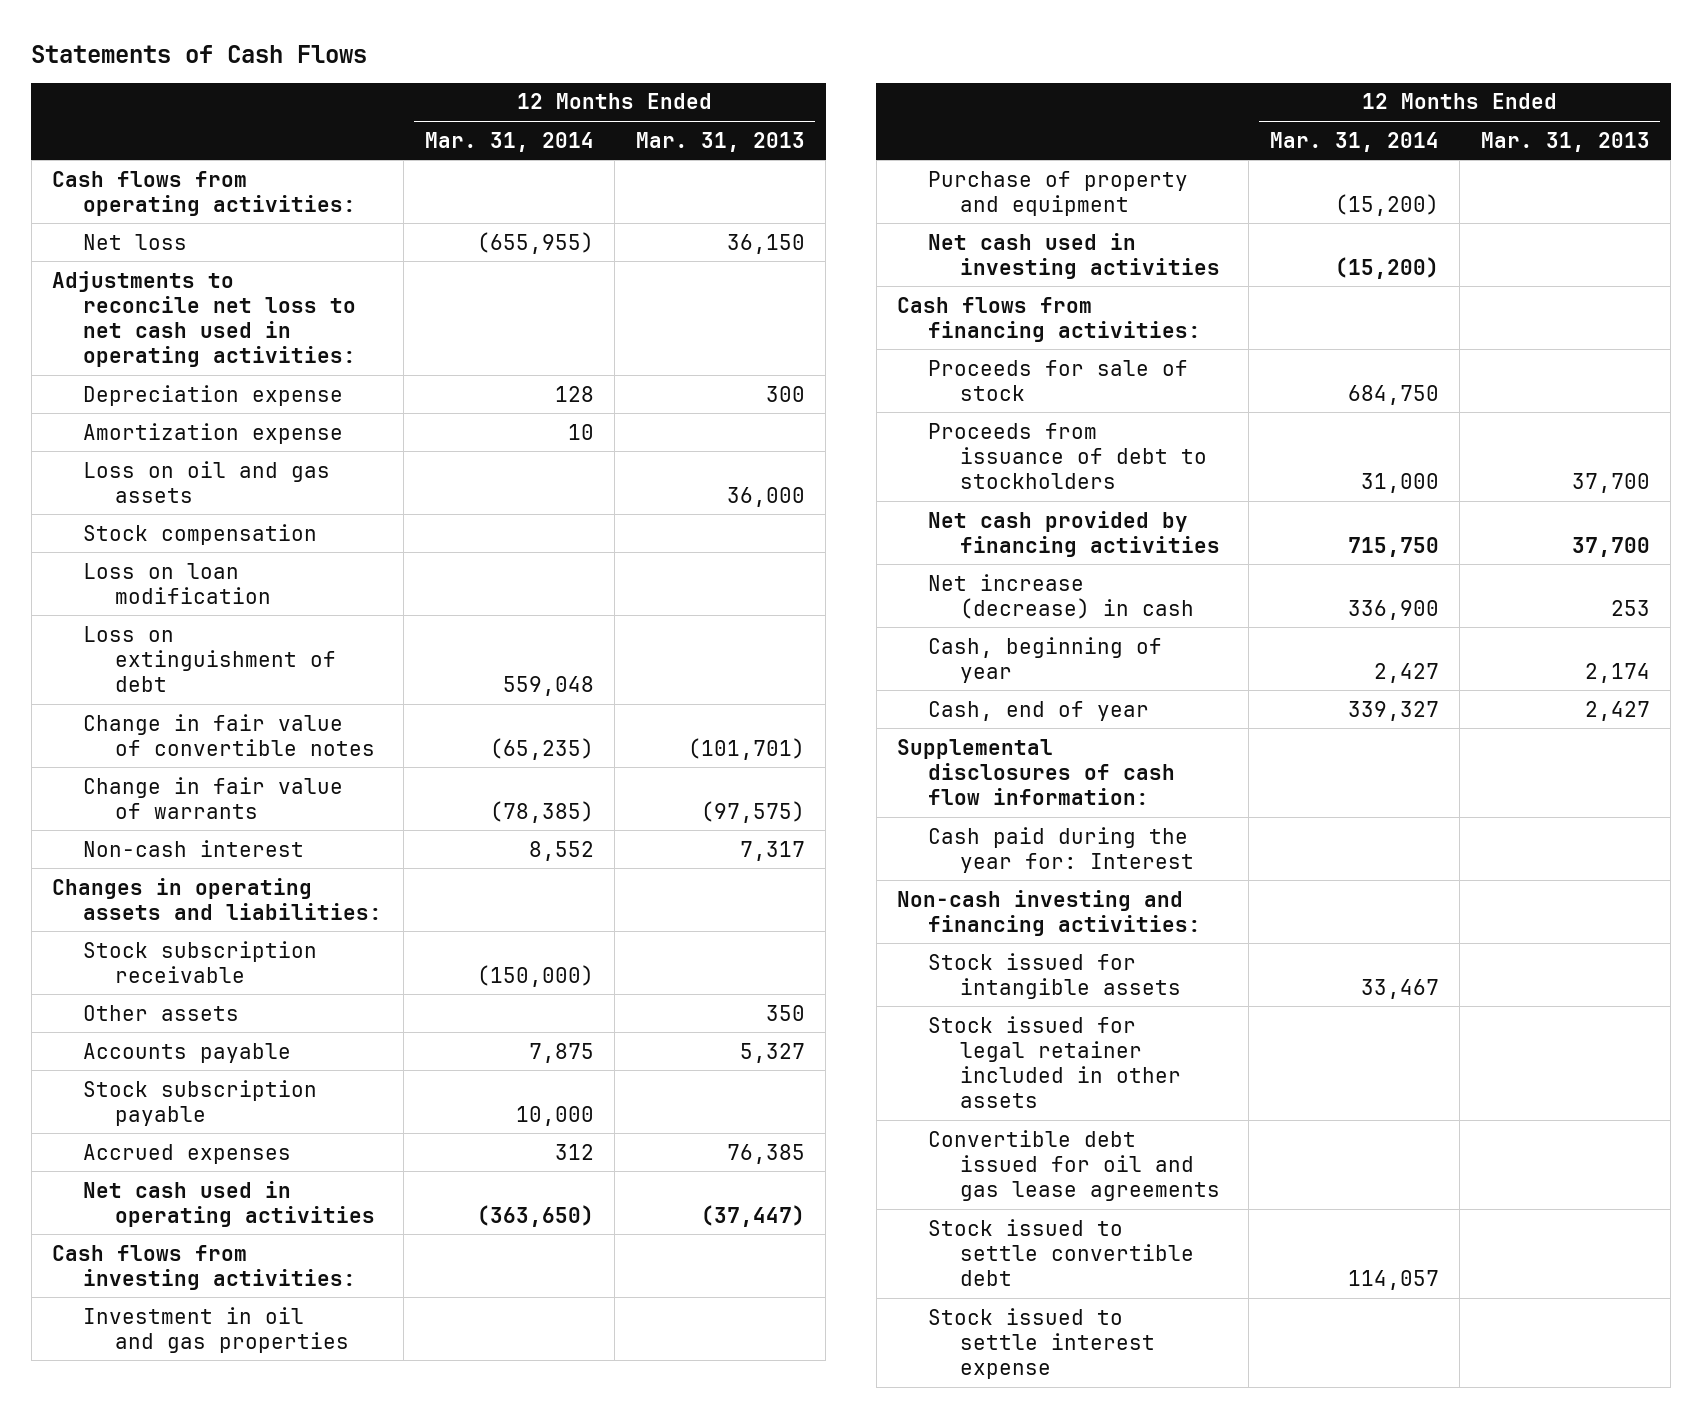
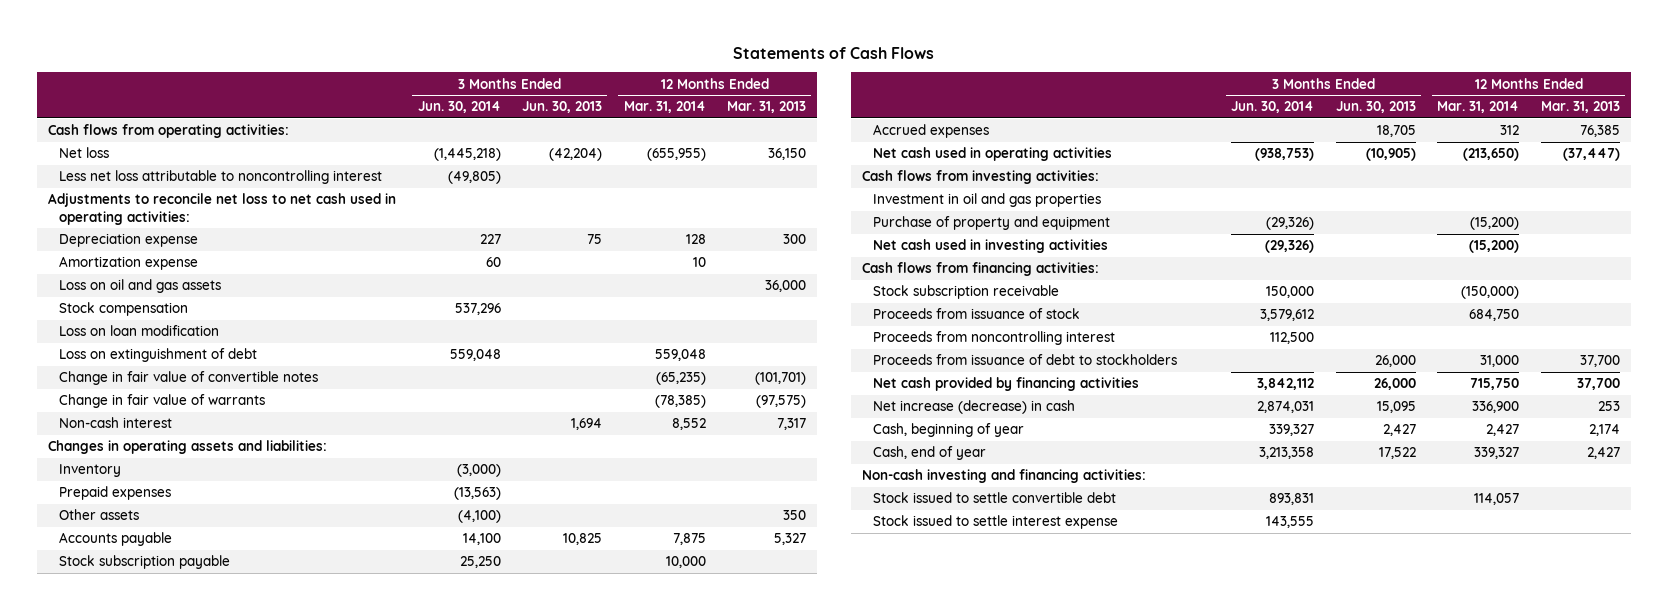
- | 12 Months Ended Mar. 31, 2014 | 12 Months Ended Mar. 31, 2013
+ | 3 Months Ended Jun. 30, 2014 | 3 Months Ended Jun. 30, 2013 | 12 Months Ended Mar. 31, 2014 | 12 Months Ended Mar. 31, 2013
+ Less net loss attributable to noncontrolling interest | (49,805) | | |
+ Inventory | (3,000) | | |
+ Prepaid expenses | (13,563) | | |
- Net cash used in operating activities | (363,650) | (37,447)
+ Net cash used in operating activities | (938,753) | (10,905) | (213,650) | (37,447)
- Proceeds for sale of stock | 684,750 |
moved down: Stock subscription receivable | 150,000 | | (150,000) |
+ Proceeds from issuance of stock | 3,579,612 | | 684,750 |
+ Proceeds from noncontrolling interest | 112,500 | | |
- Supplemental disclosures of cash flow information:
- Cash paid during the year for: Interest
- Stock issued for intangible assets | 33,467 |
- Stock issued for legal retainer included in other assets
- Convertible debt issued for oil and gas lease agreements

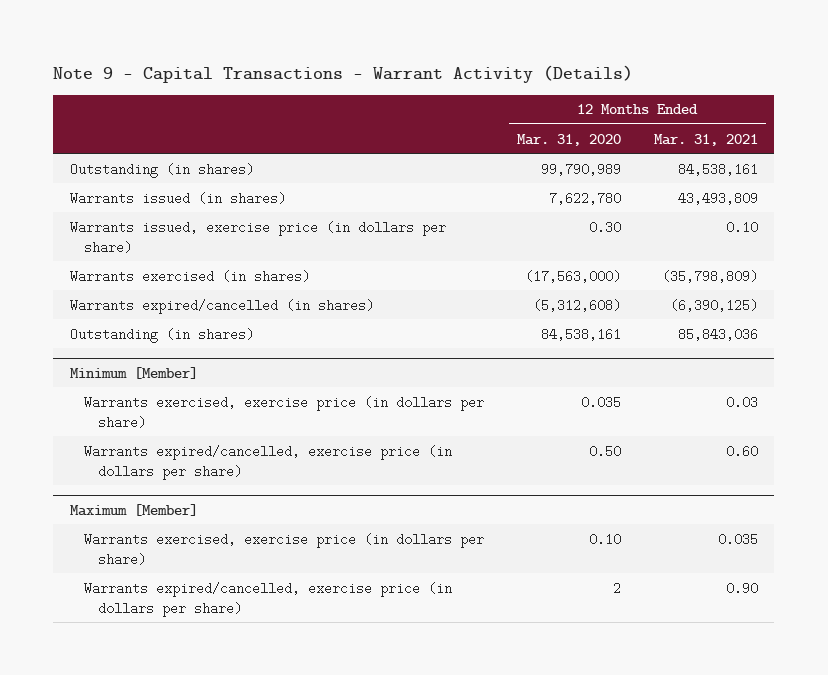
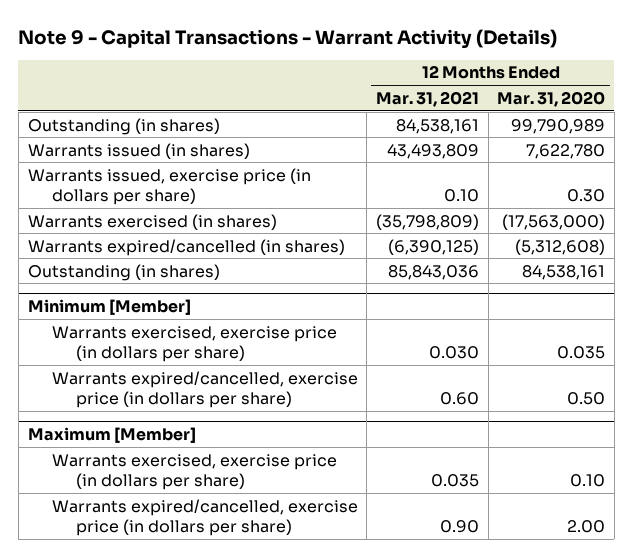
- | 12 Months Ended Mar. 31, 2020 | 12 Months Ended Mar. 31, 2021
+ | 12 Months Ended Mar. 31, 2021 | 12 Months Ended Mar. 31, 2020
@ Minimum [Member]
- Warrants exercised, exercise price (in dollars per share) | 0.035 | 0.03
+ Warrants exercised, exercise price (in dollars per share) | 0.030 | 0.035
@ Maximum [Member]
- Warrants expired/cancelled, exercise price (in dollars per share) | 2 | 0.90
+ Warrants expired/cancelled, exercise price (in dollars per share) | 0.90 | 2.00

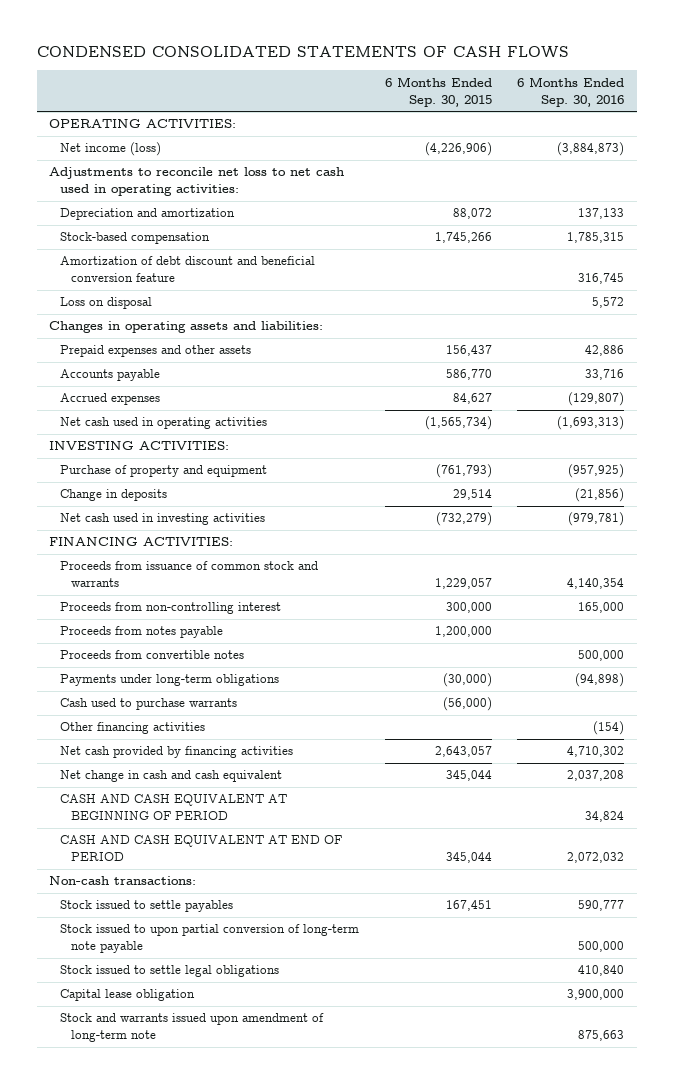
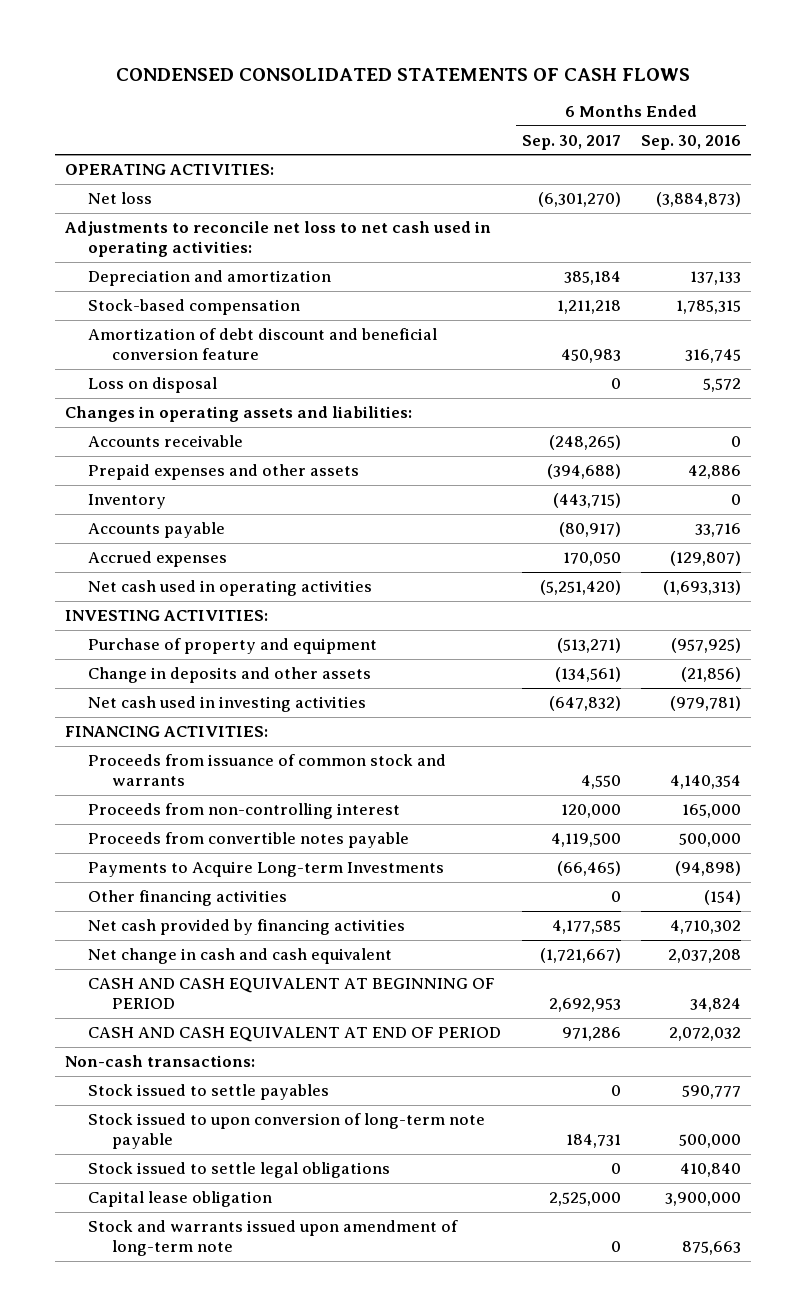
- | 6 Months Ended Sep. 30, 2015 | 6 Months Ended Sep. 30, 2016
+ | 6 Months Ended Sep. 30, 2017 | 6 Months Ended Sep. 30, 2016
- Net income (loss) | (4,226,906) | (3,884,873)
+ Net loss | (6,301,270) | (3,884,873)
+ Accounts receivable | (248,265) | 0
+ Inventory | (443,715) | 0
- Change in deposits | 29,514 | (21,856)
+ Change in deposits and other assets | (134,561) | (21,856)
- Proceeds from notes payable | 1,200,000 |
- Proceeds from convertible notes | | 500,000
- Payments under long-term obligations | (30,000) | (94,898)
- Cash used to purchase warrants | (56,000) |
+ Proceeds from convertible notes payable | 4,119,500 | 500,000
+ Payments to Acquire Long-term Investments | (66,465) | (94,898)
- Stock issued to upon partial conversion of long-term note payable | | 500,000
+ Stock issued to upon conversion of long-term note payable | 184,731 | 500,000

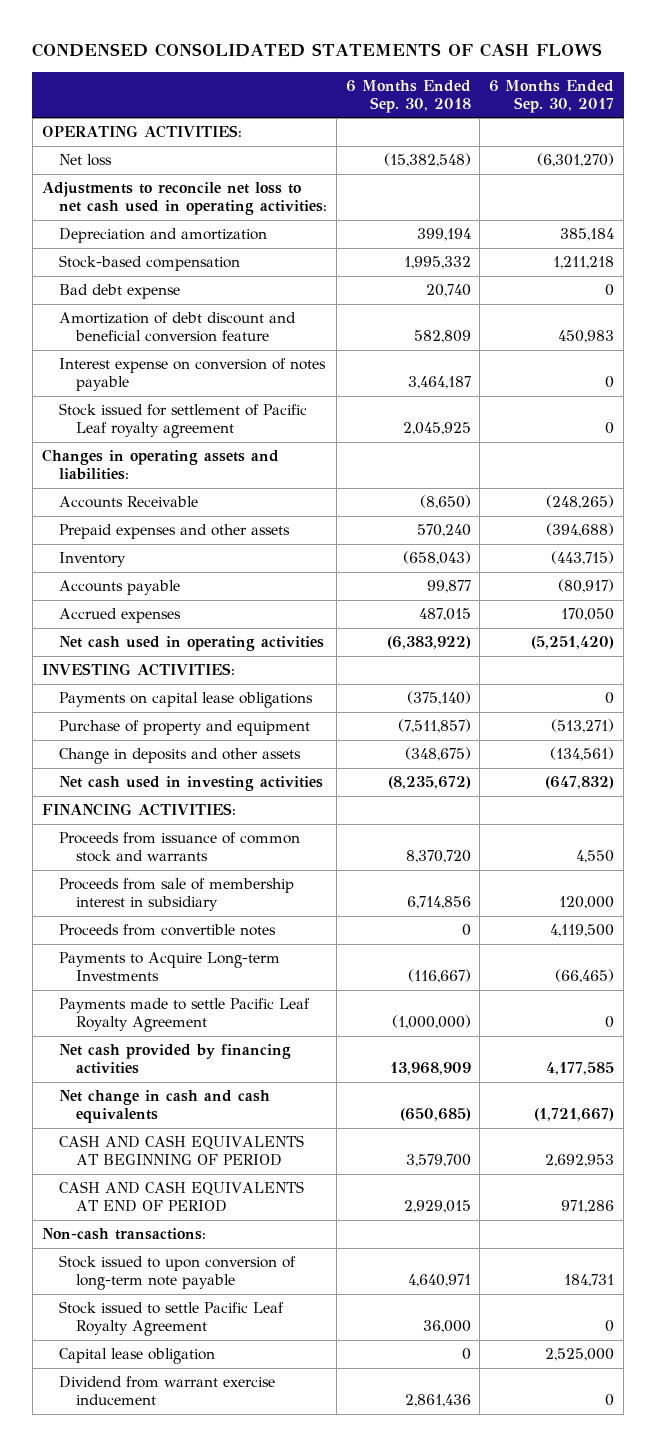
- | 6 Months Ended Sep. 30, 2017 | 6 Months Ended Sep. 30, 2016
+ | 6 Months Ended Sep. 30, 2018 | 6 Months Ended Sep. 30, 2017
+ Bad debt expense | 20,740 | 0
- Loss on disposal | 0 | 5,572
+ Interest expense on conversion of notes payable | 3,464,187 | 0
+ Stock issued for settlement of Pacific Leaf royalty agreement | 2,045,925 | 0
- Accounts receivable | (248,265) | 0
+ Accounts Receivable | (8,650) | (248,265)
+ Payments on capital lease obligations | (375,140) | 0
- Proceeds from non-controlling interest | 120,000 | 165,000
- Proceeds from convertible notes payable | 4,119,500 | 500,000
+ Proceeds from sale of membership interest in subsidiary | 6,714,856 | 120,000
+ Proceeds from convertible notes | 0 | 4,119,500
- Other financing activities | 0 | (154)
+ Payments made to settle Pacific Leaf Royalty Agreement | (1,000,000) | 0
- Net change in cash and cash equivalent | (1,721,667) | 2,037,208
- CASH AND CASH EQUIVALENT AT BEGINNING OF PERIOD | 2,692,953 | 34,824
- CASH AND CASH EQUIVALENT AT END OF PERIOD | 971,286 | 2,072,032
+ Net change in cash and cash equivalents | (650,685) | (1,721,667)
+ CASH AND CASH EQUIVALENTS AT BEGINNING OF PERIOD | 3,579,700 | 2,692,953
+ CASH AND CASH EQUIVALENTS AT END OF PERIOD | 2,929,015 | 971,286
- Stock issued to settle payables | 0 | 590,777
- Stock issued to settle legal obligations | 0 | 410,840
+ Stock issued to settle Pacific Leaf Royalty Agreement | 36,000 | 0
- Stock and warrants issued upon amendment of long-term note | 0 | 875,663
+ Dividend from warrant exercise inducement | 2,861,436 | 0

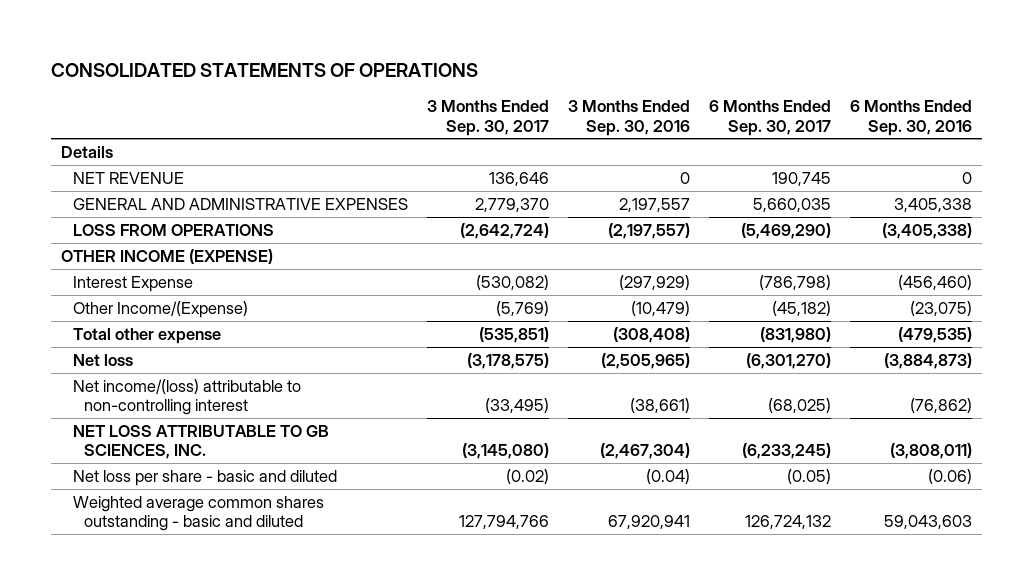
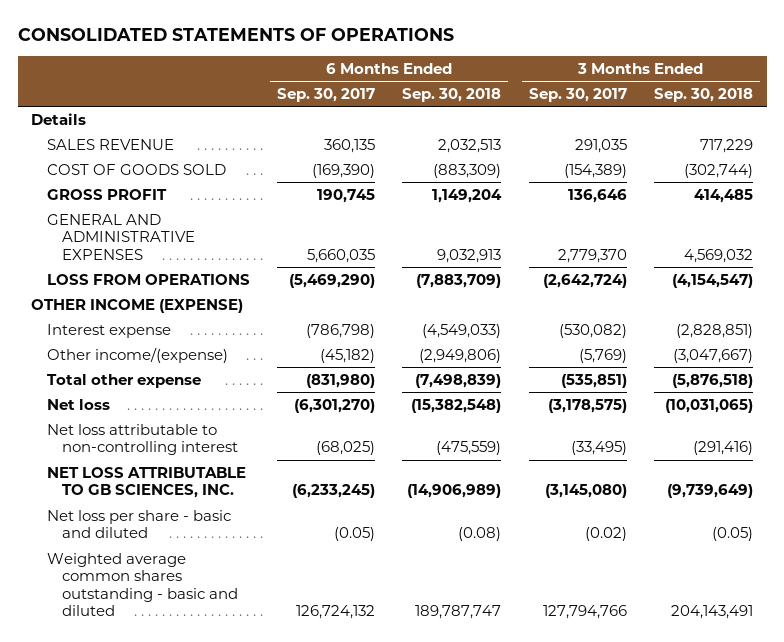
- | 3 Months Ended Sep. 30, 2017 | 3 Months Ended Sep. 30, 2016 | 6 Months Ended Sep. 30, 2017 | 6 Months Ended Sep. 30, 2016
+ | 6 Months Ended Sep. 30, 2017 | 6 Months Ended Sep. 30, 2018 | 3 Months Ended Sep. 30, 2017 | 3 Months Ended Sep. 30, 2018
- NET REVENUE | 136,646 | 0 | 190,745 | 0
+ SALES REVENUE | 360,135 | 2,032,513 | 291,035 | 717,229
+ COST OF GOODS SOLD | (169,390) | (883,309) | (154,389) | (302,744)
+ GROSS PROFIT | 190,745 | 1,149,204 | 136,646 | 414,485
- Interest Expense | (530,082) | (297,929) | (786,798) | (456,460)
- Other Income/(Expense) | (5,769) | (10,479) | (45,182) | (23,075)
+ Interest expense | (786,798) | (4,549,033) | (530,082) | (2,828,851)
+ Other income/(expense) | (45,182) | (2,949,806) | (5,769) | (3,047,667)
- Net income/(loss) attributable to non-controlling interest | (33,495) | (38,661) | (68,025) | (76,862)
+ Net loss attributable to non-controlling interest | (68,025) | (475,559) | (33,495) | (291,416)

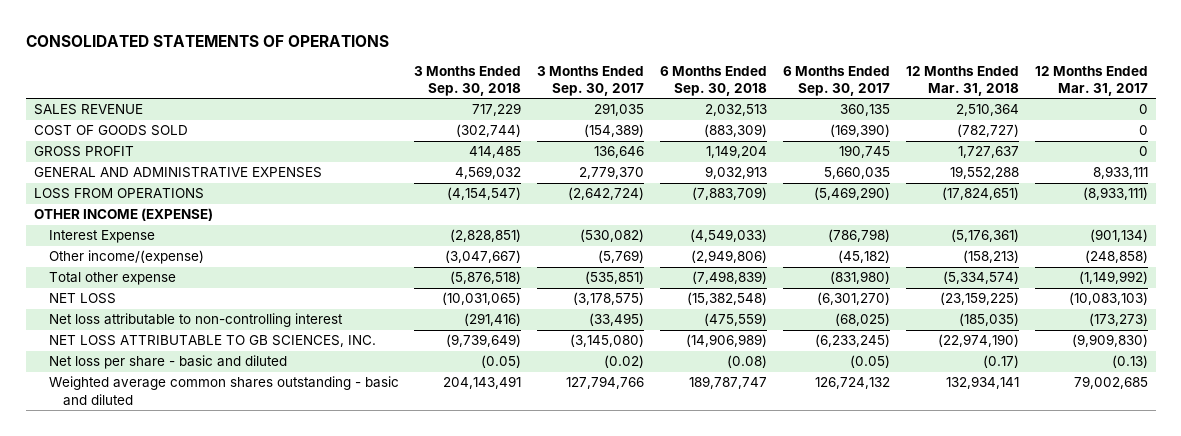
- | 6 Months Ended Sep. 30, 2017 | 6 Months Ended Sep. 30, 2018 | 3 Months Ended Sep. 30, 2017 | 3 Months Ended Sep. 30, 2018
+ | 3 Months Ended Sep. 30, 2018 | 3 Months Ended Sep. 30, 2017 | 6 Months Ended Sep. 30, 2018 | 6 Months Ended Sep. 30, 2017 | 12 Months Ended Mar. 31, 2018 | 12 Months Ended Mar. 31, 2017
- Details
- Interest expense | (786,798) | (4,549,033) | (530,082) | (2,828,851)
+ Interest Expense | (2,828,851) | (530,082) | (4,549,033) | (786,798) | (5,176,361) | (901,134)
- Net loss | (6,301,270) | (15,382,548) | (3,178,575) | (10,031,065)
+ NET LOSS | (10,031,065) | (3,178,575) | (15,382,548) | (6,301,270) | (23,159,225) | (10,083,103)

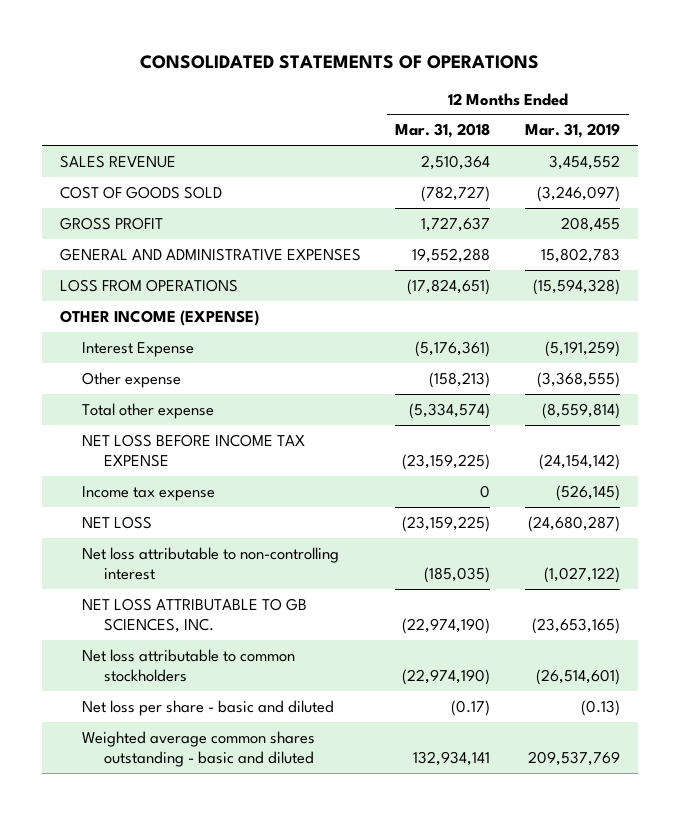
- | 3 Months Ended Sep. 30, 2018 | 3 Months Ended Sep. 30, 2017 | 6 Months Ended Sep. 30, 2018 | 6 Months Ended Sep. 30, 2017 | 12 Months Ended Mar. 31, 2018 | 12 Months Ended Mar. 31, 2017
+ | 12 Months Ended Mar. 31, 2018 | 12 Months Ended Mar. 31, 2019
- Other income/(expense) | (3,047,667) | (5,769) | (2,949,806) | (45,182) | (158,213) | (248,858)
+ Other expense | (158,213) | (3,368,555)
+ NET LOSS BEFORE INCOME TAX EXPENSE | (23,159,225) | (24,154,142)
+ Income tax expense | 0 | (526,145)
+ Net loss attributable to common stockholders | (22,974,190) | (26,514,601)

